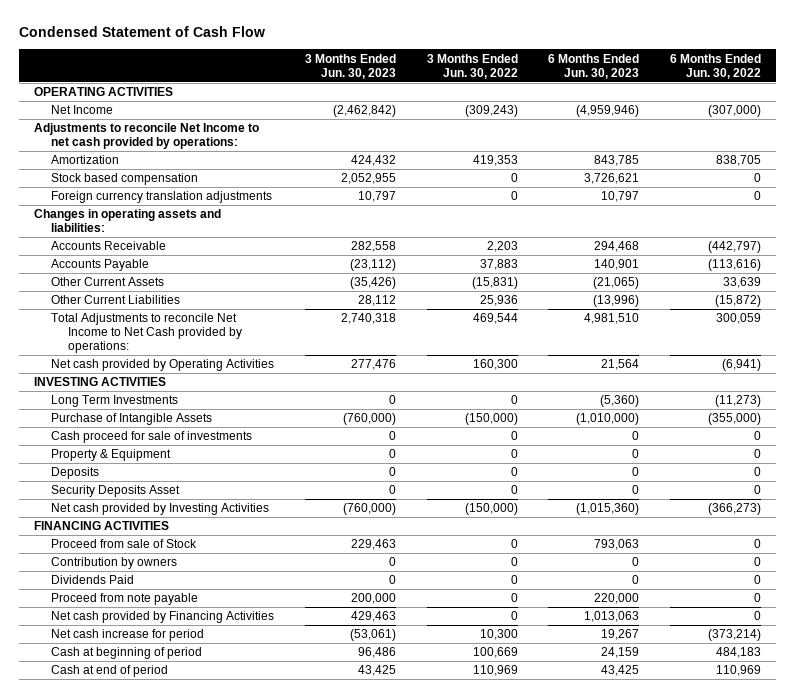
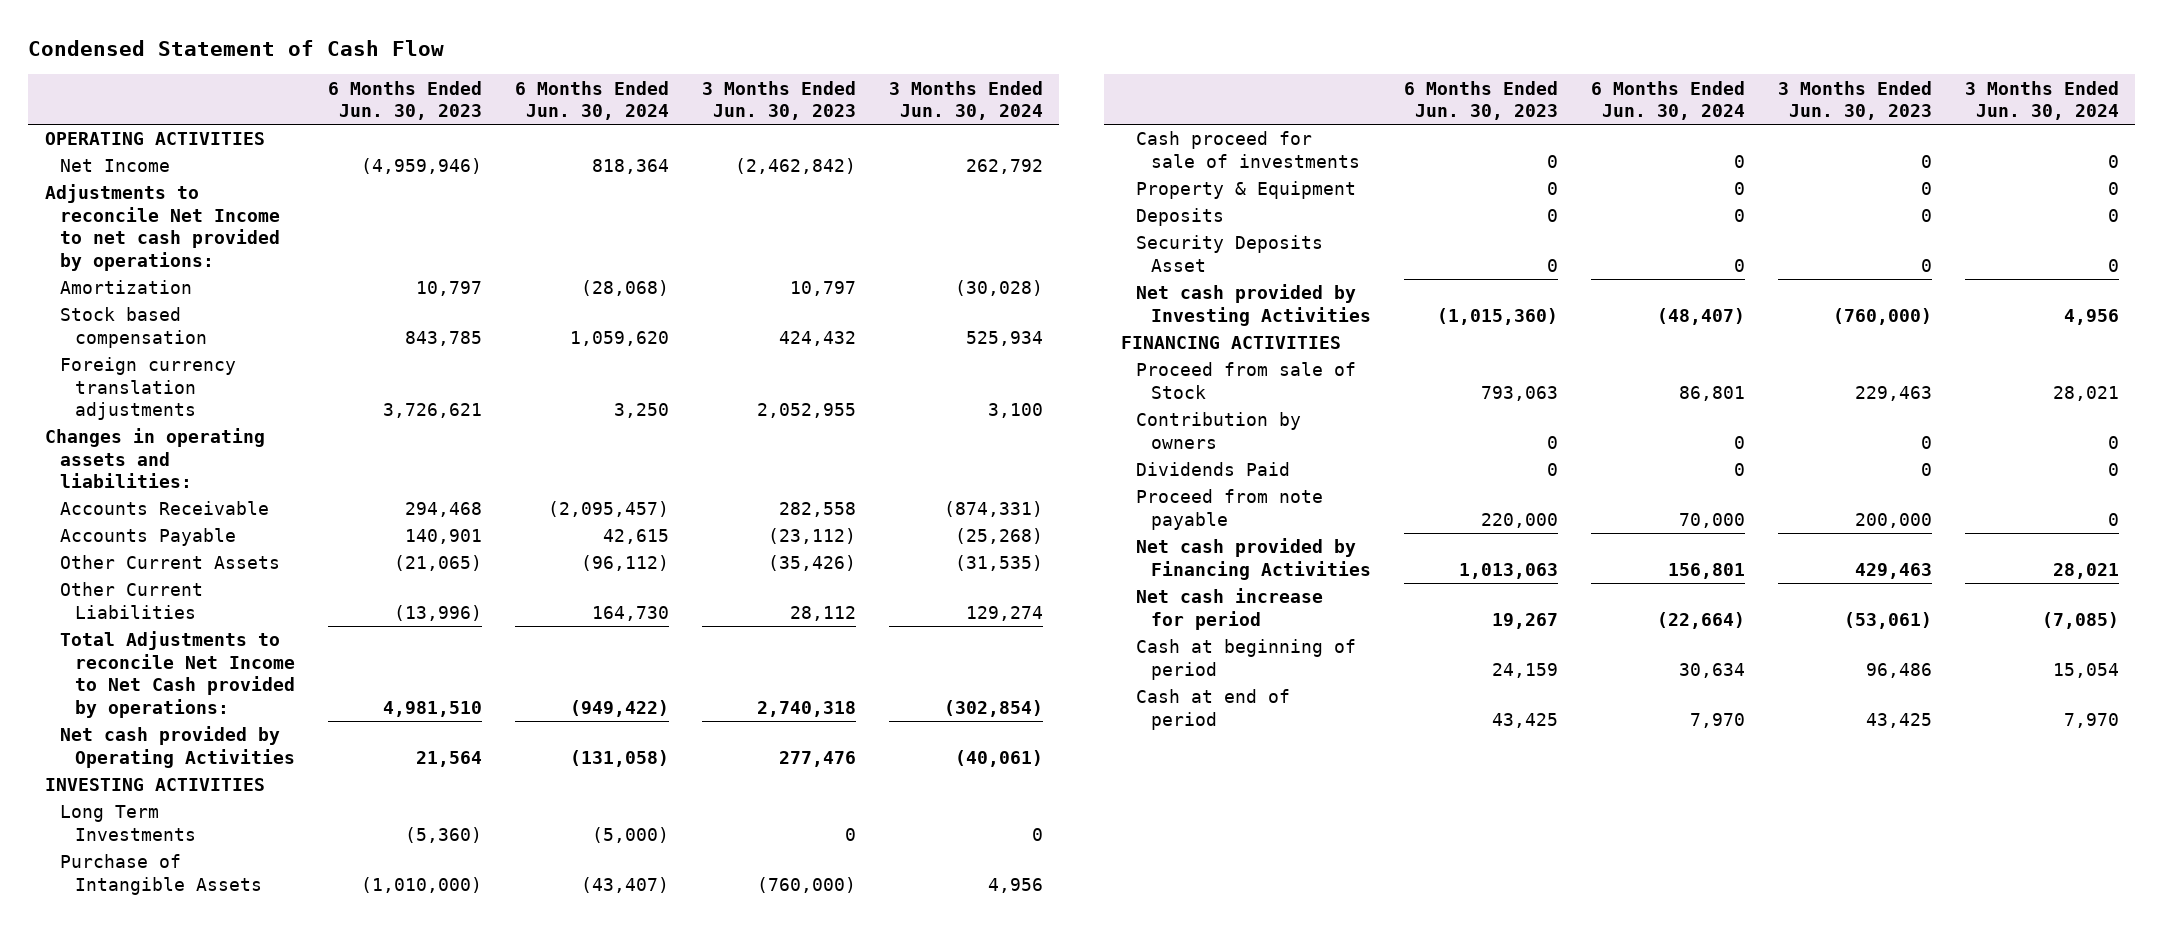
- | 3 Months Ended Jun. 30, 2023 | 3 Months Ended Jun. 30, 2022 | 6 Months Ended Jun. 30, 2023 | 6 Months Ended Jun. 30, 2022
+ | 6 Months Ended Jun. 30, 2023 | 6 Months Ended Jun. 30, 2024 | 3 Months Ended Jun. 30, 2023 | 3 Months Ended Jun. 30, 2024
- Amortization | 424,432 | 419,353 | 843,785 | 838,705
- Stock based compensation | 2,052,955 | 0 | 3,726,621 | 0
- Foreign currency translation adjustments | 10,797 | 0 | 10,797 | 0
+ Amortization | 10,797 | (28,068) | 10,797 | (30,028)
+ Stock based compensation | 843,785 | 1,059,620 | 424,432 | 525,934
+ Foreign currency translation adjustments | 3,726,621 | 3,250 | 2,052,955 | 3,100

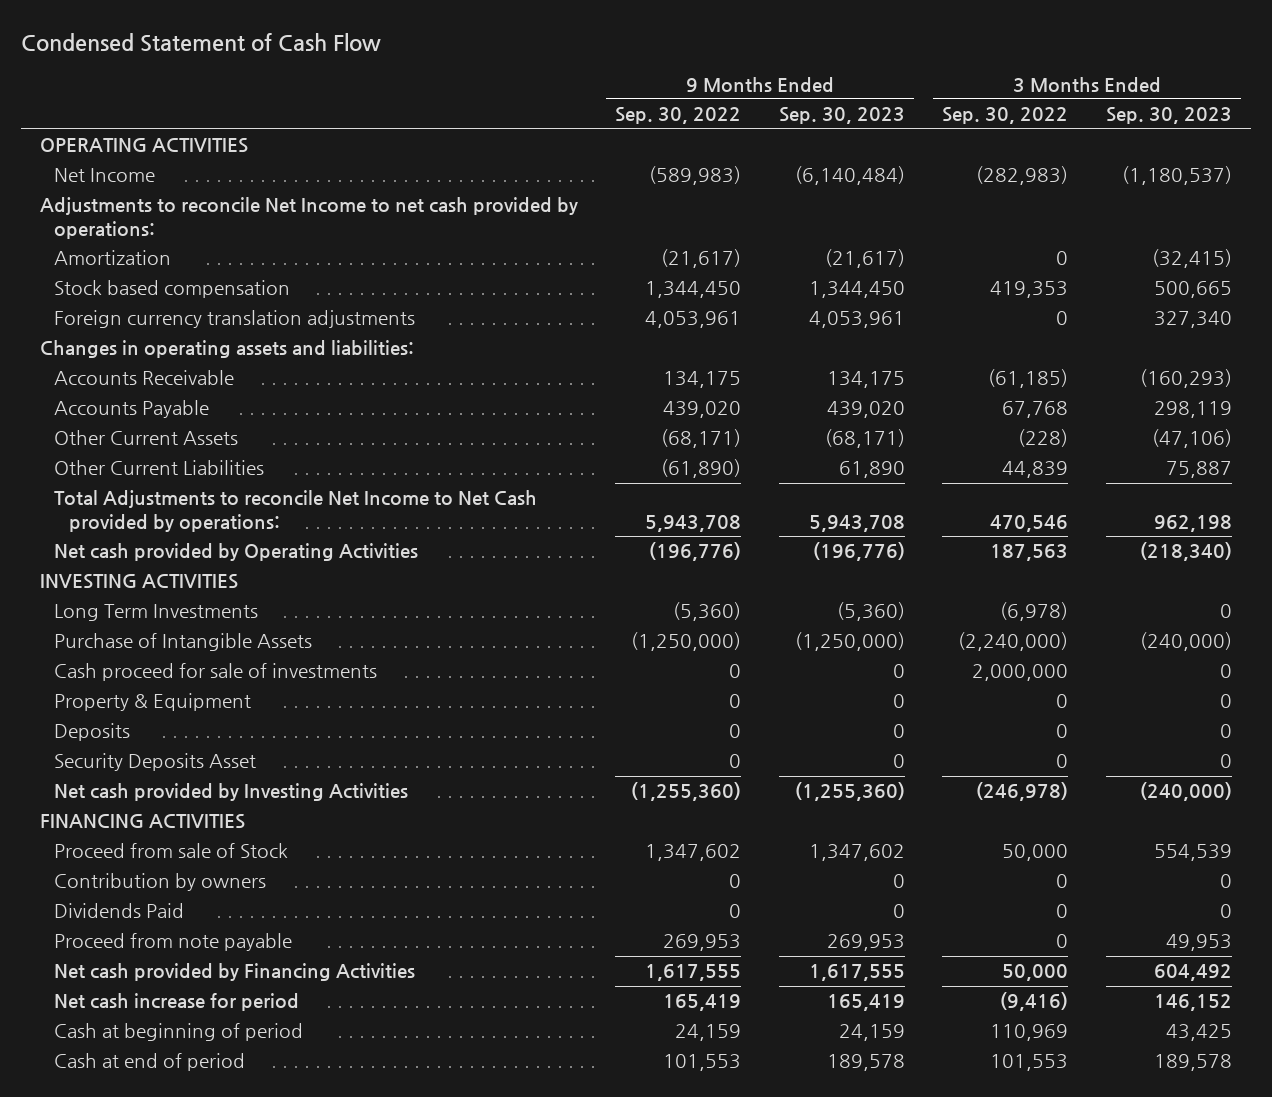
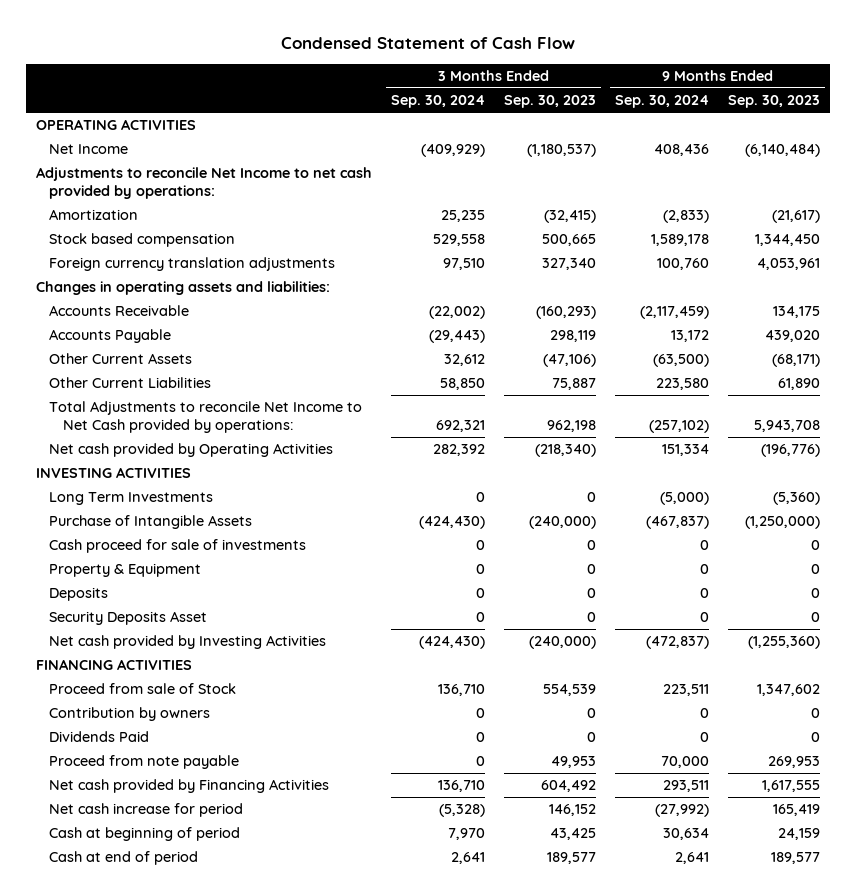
- | 9 Months Ended Sep. 30, 2022 | 9 Months Ended Sep. 30, 2023 | 3 Months Ended Sep. 30, 2022 | 3 Months Ended Sep. 30, 2023
+ | 3 Months Ended Sep. 30, 2024 | 3 Months Ended Sep. 30, 2023 | 9 Months Ended Sep. 30, 2024 | 9 Months Ended Sep. 30, 2023
- Cash at end of period | 101,553 | 189,578 | 101,553 | 189,578
+ Cash at end of period | 2,641 | 189,577 | 2,641 | 189,577

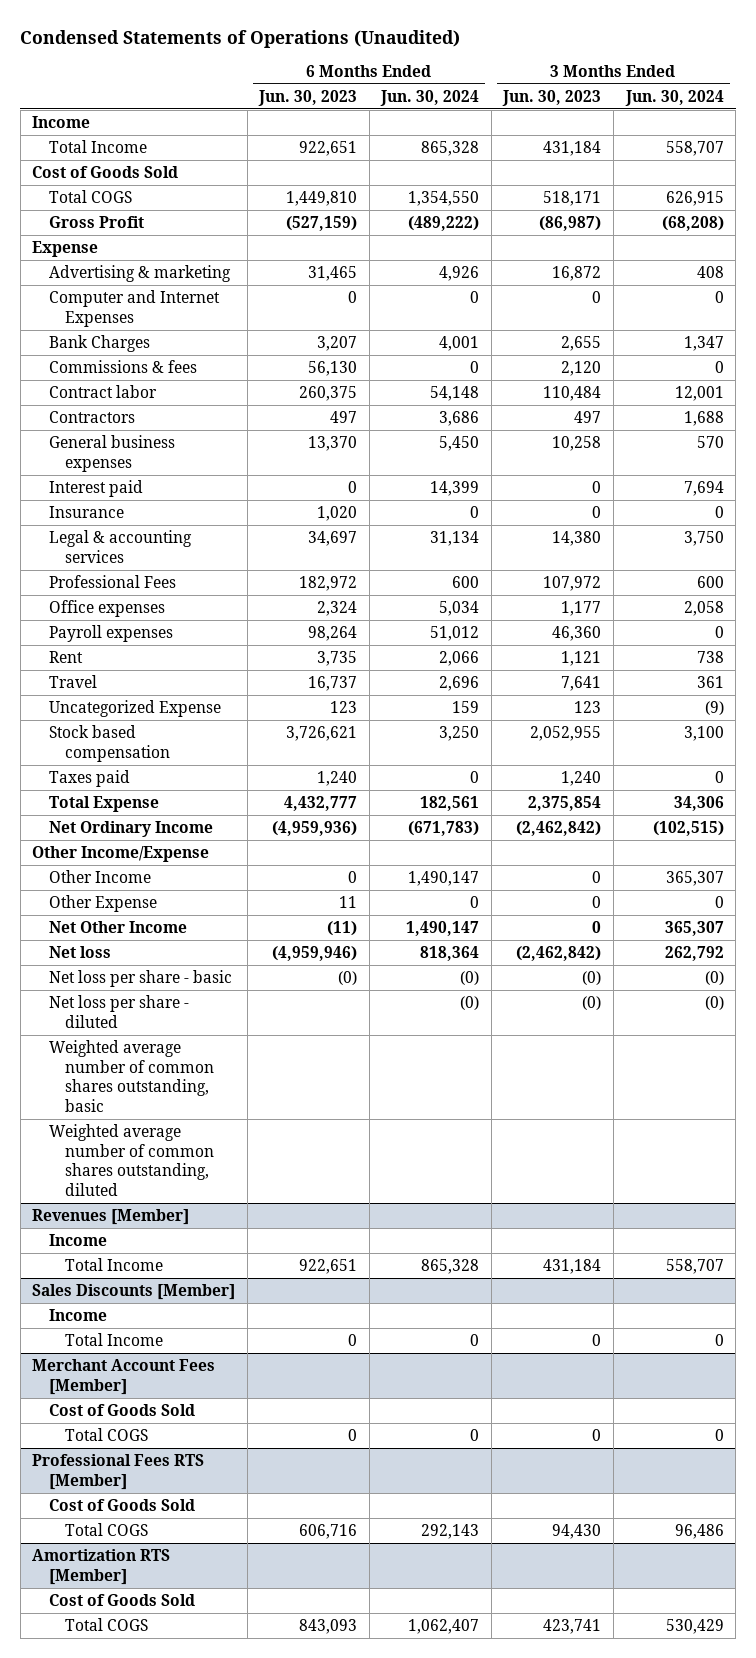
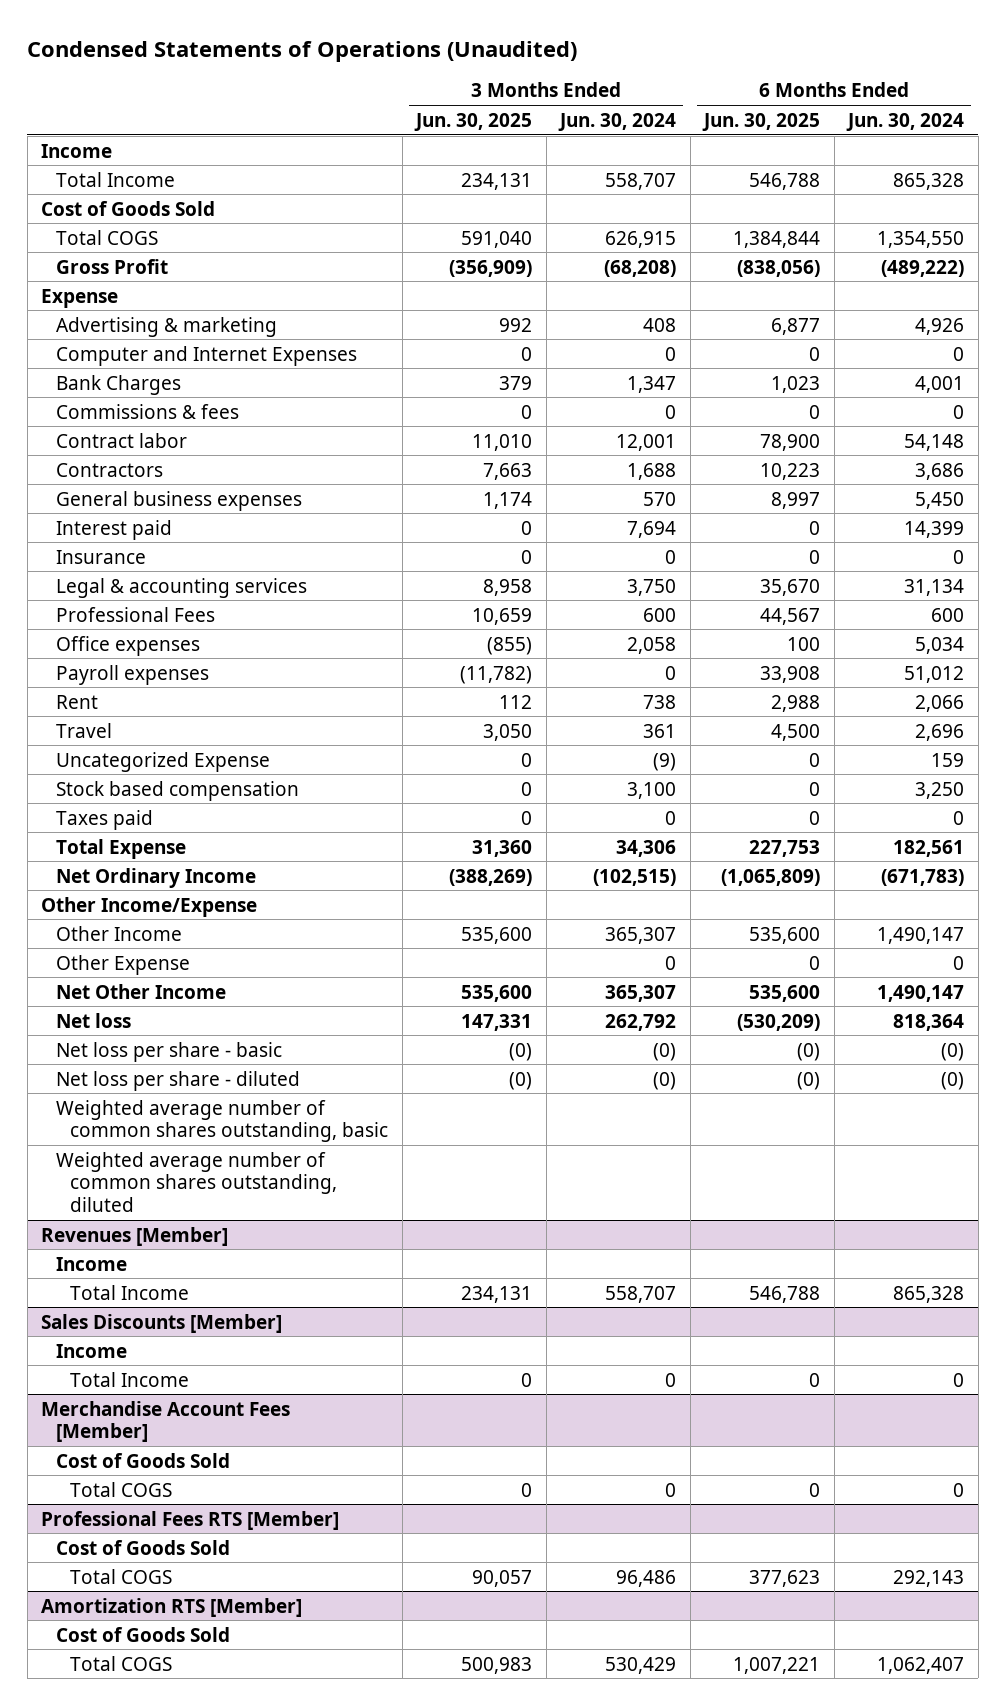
- | 6 Months Ended Jun. 30, 2023 | 6 Months Ended Jun. 30, 2024 | 3 Months Ended Jun. 30, 2023 | 3 Months Ended Jun. 30, 2024
+ | 3 Months Ended Jun. 30, 2025 | 3 Months Ended Jun. 30, 2024 | 6 Months Ended Jun. 30, 2025 | 6 Months Ended Jun. 30, 2024
- Merchant Account Fees [Member]
+ Merchandise Account Fees [Member]

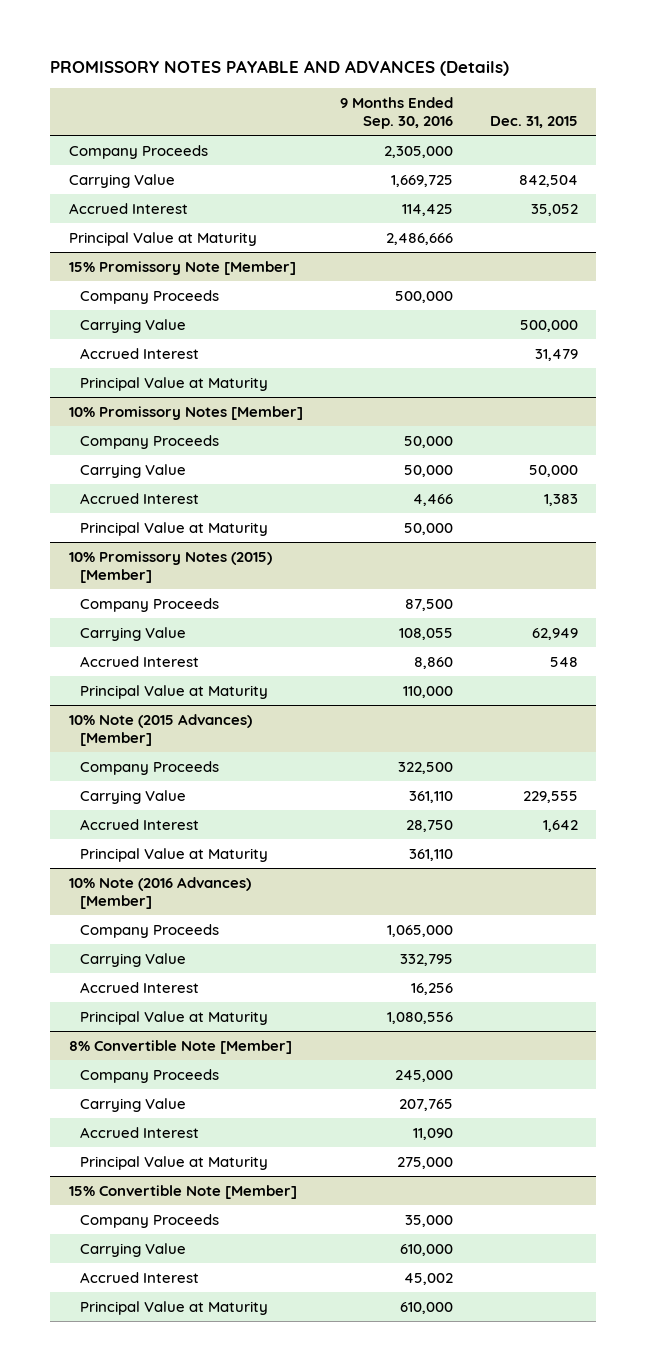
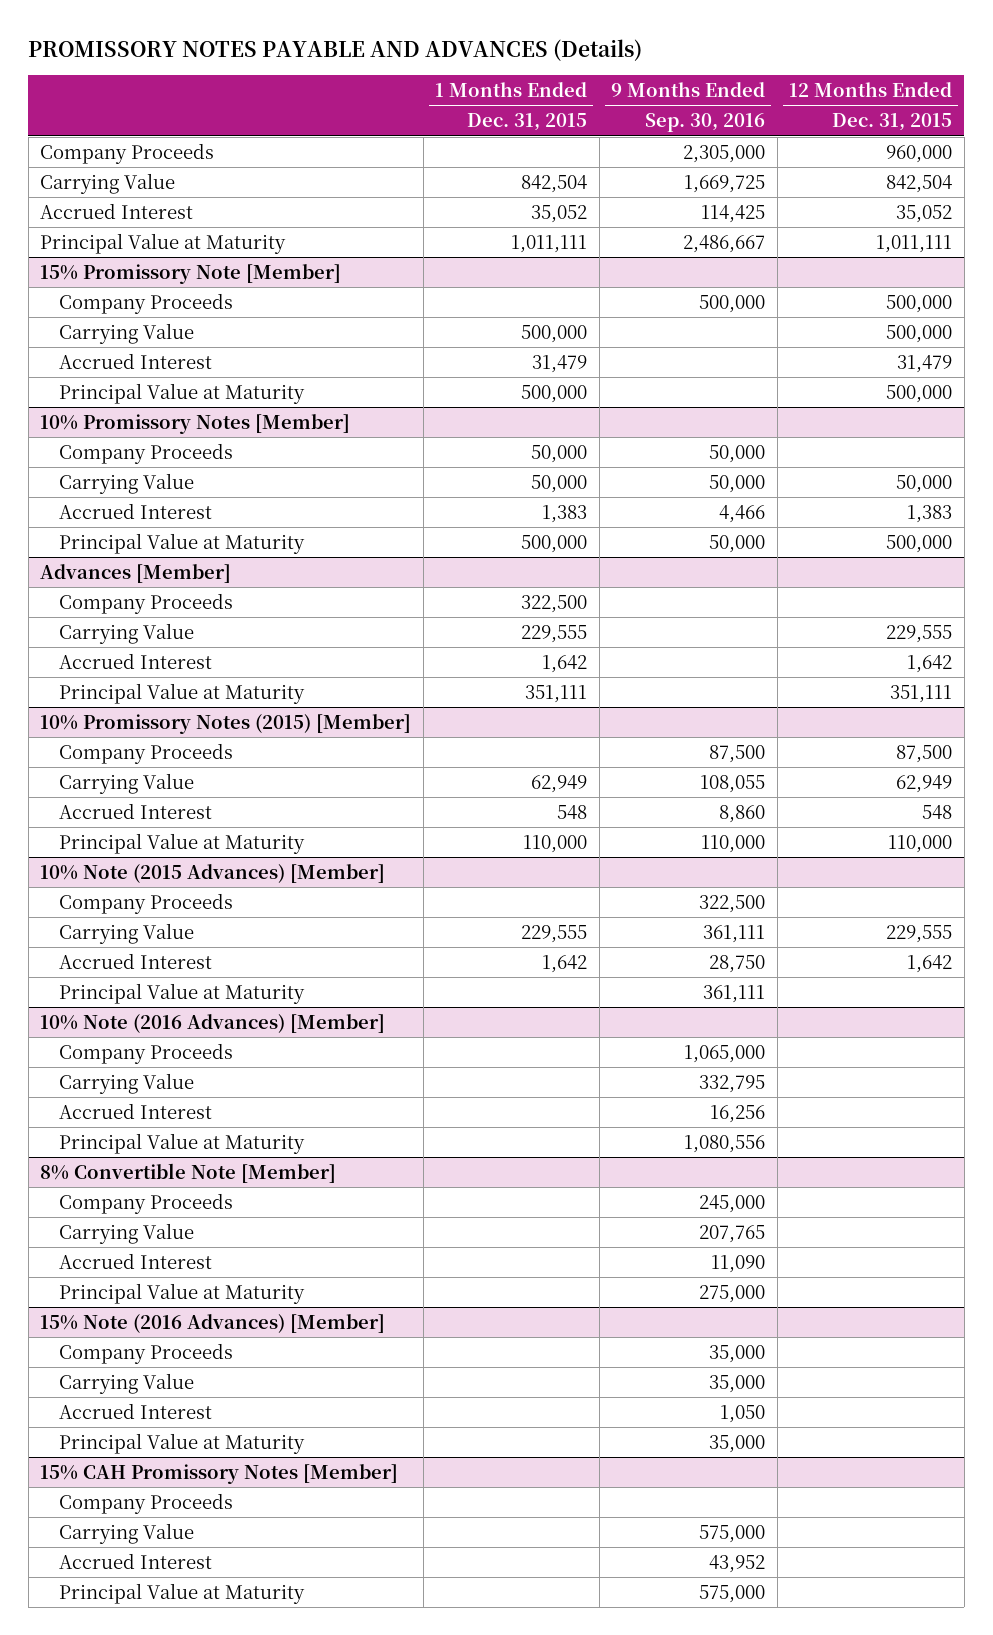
- | 9 Months Ended Sep. 30, 2016 | Dec. 31, 2015
+ | 1 Months Ended Dec. 31, 2015 | 9 Months Ended Sep. 30, 2016 | 12 Months Ended Dec. 31, 2015
- Principal Value at Maturity | 2,486,666 |
+ Principal Value at Maturity | 1,011,111 | 2,486,667 | 1,011,111
+ Advances [Member]
+ Company Proceeds | 322,500 | |
+ Carrying Value | 229,555 | | 229,555
+ Accrued Interest | 1,642 | | 1,642
+ Principal Value at Maturity | 351,111 | | 351,111
@ 10% Note (2015 Advances) [Member]
- Carrying Value | 361,110 | 229,555
+ Carrying Value | 229,555 | 361,111 | 229,555
- Principal Value at Maturity | 361,110 |
+ Principal Value at Maturity | | 361,111 |
- 15% Convertible Note [Member]
+ 15% Note (2016 Advances) [Member]
- Carrying Value | 610,000 |
- Accrued Interest | 45,002 |
- Principal Value at Maturity | 610,000 |
+ Carrying Value | | 35,000 |
+ Accrued Interest | | 1,050 |
+ Principal Value at Maturity | | 35,000 |
+ 15% CAH Promissory Notes [Member]
+ Company Proceeds
+ Carrying Value | | 575,000 |
+ Accrued Interest | | 43,952 |
+ Principal Value at Maturity | | 575,000 |

